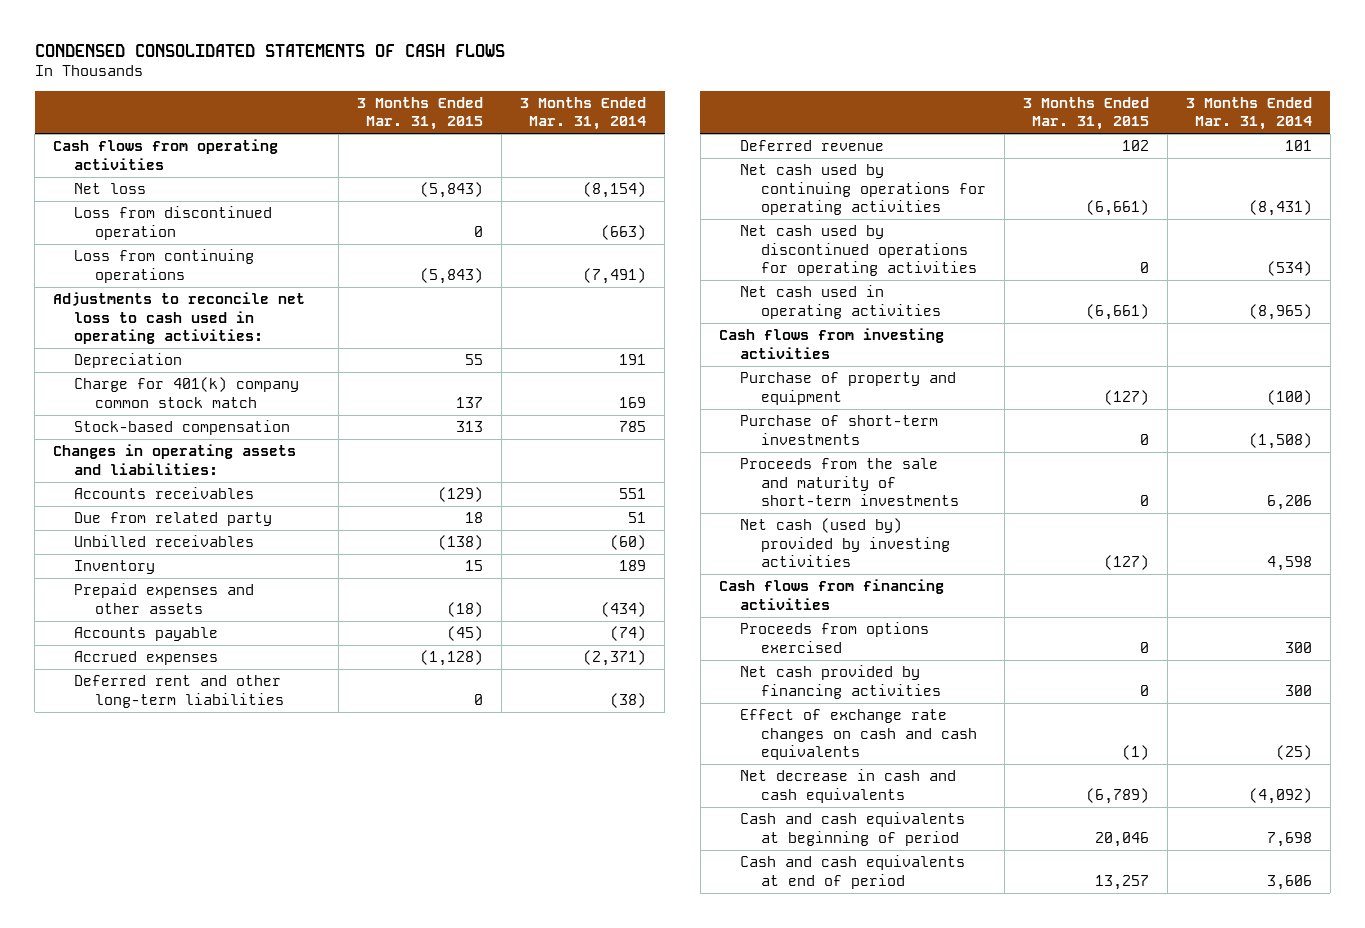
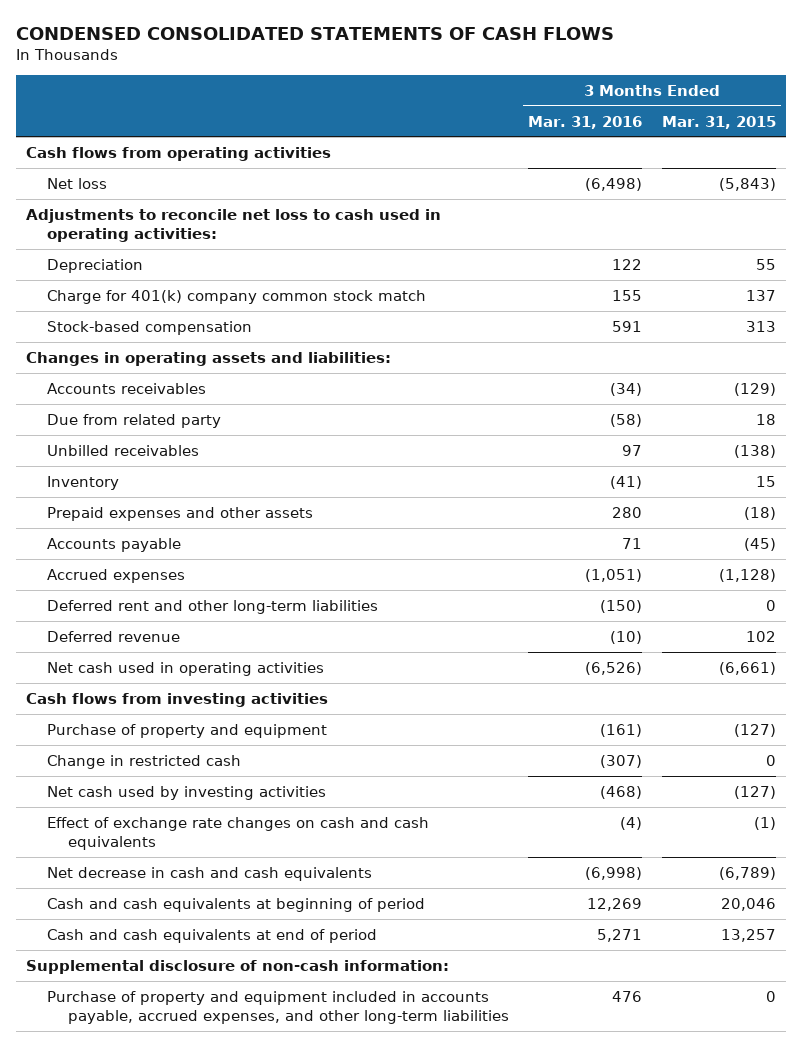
- | 3 Months Ended Mar. 31, 2015 | 3 Months Ended Mar. 31, 2014
+ | 3 Months Ended Mar. 31, 2016 | 3 Months Ended Mar. 31, 2015
- Loss from discontinued operation | 0 | (663)
- Loss from continuing operations | (5,843) | (7,491)
- Net cash used by continuing operations for operating activities | (6,661) | (8,431)
- Net cash used by discontinued operations for operating activities | 0 | (534)
- Purchase of short-term investments | 0 | (1,508)
- Proceeds from the sale and maturity of short-term investments | 0 | 6,206
- Net cash (used by) provided by investing activities | (127) | 4,598
- Cash flows from financing activities
- Proceeds from options exercised | 0 | 300
- Net cash provided by financing activities | 0 | 300
+ Change in restricted cash | (307) | 0
+ Net cash used by investing activities | (468) | (127)
+ Supplemental disclosure of non-cash information:
+ Purchase of property and equipment included in accounts payable, accrued expenses, and other long-term liabilities | 476 | 0

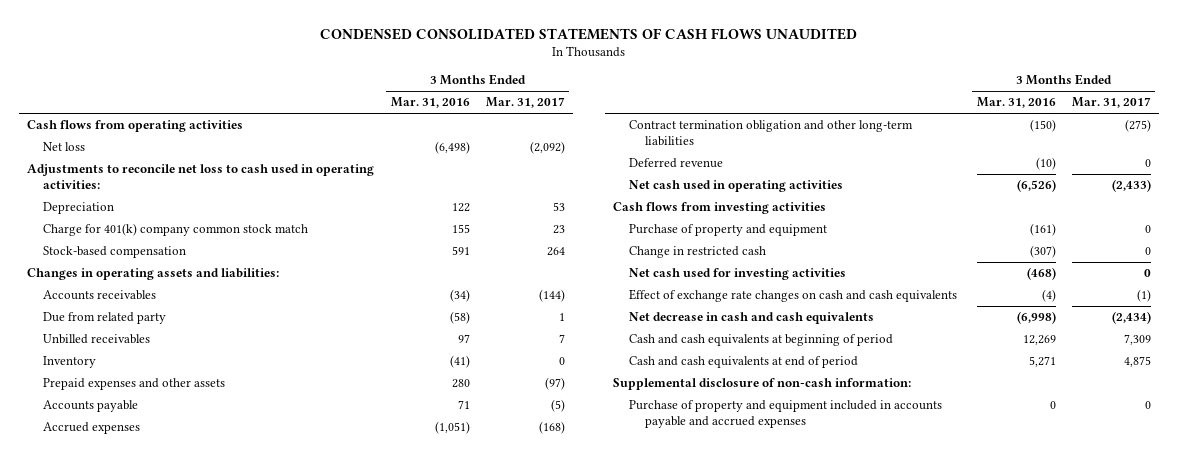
- CONDENSED CONSOLIDATED STATEMENTS OF CASH FLOWS
+ CONDENSED CONSOLIDATED STATEMENTS OF CASH FLOWS UNAUDITED
- | 3 Months Ended Mar. 31, 2016 | 3 Months Ended Mar. 31, 2015
+ | 3 Months Ended Mar. 31, 2016 | 3 Months Ended Mar. 31, 2017
- Deferred rent and other long-term liabilities | (150) | 0
+ Contract termination obligation and other long-term liabilities | (150) | (275)
- Net cash used by investing activities | (468) | (127)
+ Net cash used for investing activities | (468) | 0
- Purchase of property and equipment included in accounts payable, accrued expenses, and other long-term liabilities | 476 | 0
+ Purchase of property and equipment included in accounts payable and accrued expenses | 0 | 0

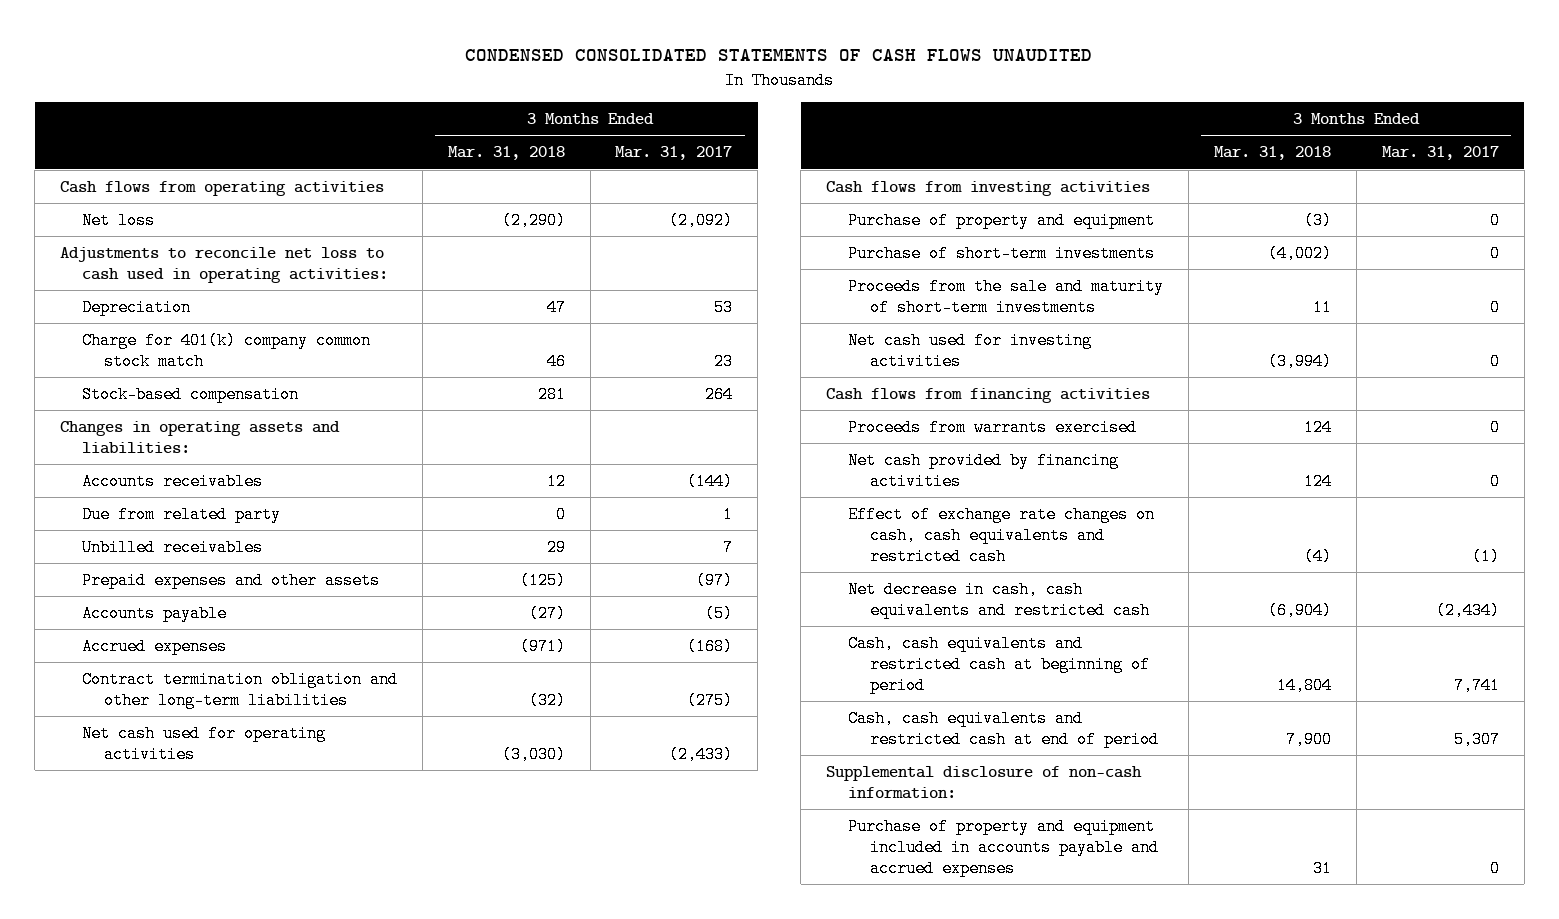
- | 3 Months Ended Mar. 31, 2016 | 3 Months Ended Mar. 31, 2017
+ | 3 Months Ended Mar. 31, 2018 | 3 Months Ended Mar. 31, 2017
- Inventory | (41) | 0
- Deferred revenue | (10) | 0
- Net cash used in operating activities | (6,526) | (2,433)
+ Net cash used for operating activities | (3,030) | (2,433)
- Change in restricted cash | (307) | 0
+ Purchase of short-term investments | (4,002) | 0
+ Proceeds from the sale and maturity of short-term investments | 11 | 0
- Effect of exchange rate changes on cash and cash equivalents | (4) | (1)
- Net decrease in cash and cash equivalents | (6,998) | (2,434)
- Cash and cash equivalents at beginning of period | 12,269 | 7,309
- Cash and cash equivalents at end of period | 5,271 | 4,875
+ Cash flows from financing activities
+ Proceeds from warrants exercised | 124 | 0
+ Net cash provided by financing activities | 124 | 0
+ Effect of exchange rate changes on cash, cash equivalents and restricted cash | (4) | (1)
+ Net decrease in cash, cash equivalents and restricted cash | (6,904) | (2,434)
+ Cash, cash equivalents and restricted cash at beginning of period | 14,804 | 7,741
+ Cash, cash equivalents and restricted cash at end of period | 7,900 | 5,307

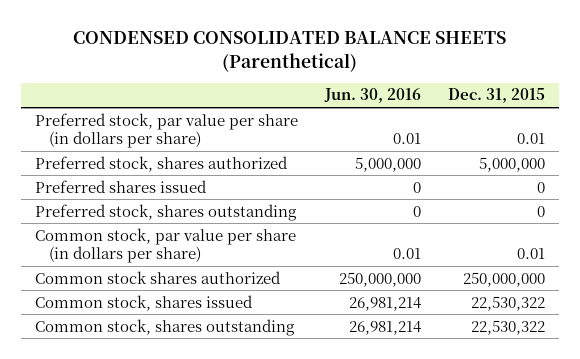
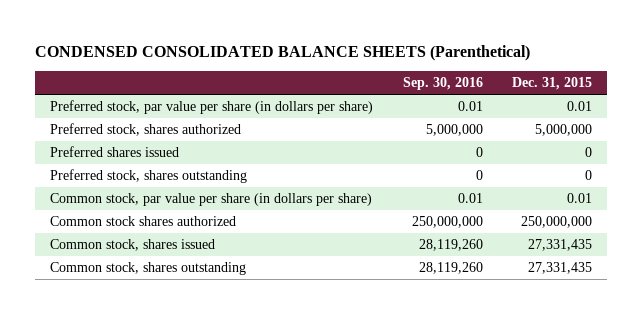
- | Jun. 30, 2016 | Dec. 31, 2015
+ | Sep. 30, 2016 | Dec. 31, 2015
- Common stock, shares issued | 26,981,214 | 22,530,322
- Common stock, shares outstanding | 26,981,214 | 22,530,322
+ Common stock, shares issued | 28,119,260 | 27,331,435
+ Common stock, shares outstanding | 28,119,260 | 27,331,435

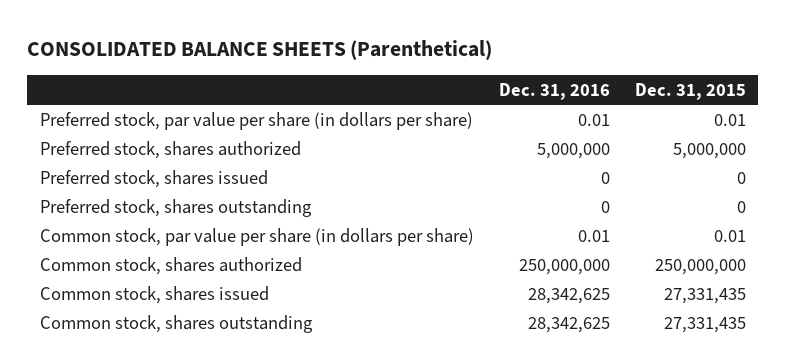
- CONDENSED CONSOLIDATED BALANCE SHEETS (Parenthetical)
+ CONSOLIDATED BALANCE SHEETS (Parenthetical)
- | Sep. 30, 2016 | Dec. 31, 2015
+ | Dec. 31, 2016 | Dec. 31, 2015
- Preferred shares issued | 0 | 0
+ Preferred stock, shares issued | 0 | 0
- Common stock shares authorized | 250,000,000 | 250,000,000
+ Common stock, shares authorized | 250,000,000 | 250,000,000

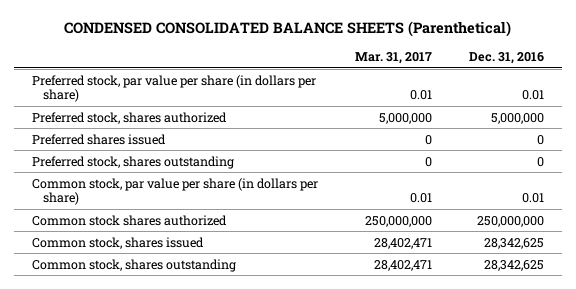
- CONSOLIDATED BALANCE SHEETS (Parenthetical)
+ CONDENSED CONSOLIDATED BALANCE SHEETS (Parenthetical)
- | Dec. 31, 2016 | Dec. 31, 2015
+ | Mar. 31, 2017 | Dec. 31, 2016
- Preferred stock, shares issued | 0 | 0
+ Preferred shares issued | 0 | 0
- Common stock, shares authorized | 250,000,000 | 250,000,000
+ Common stock shares authorized | 250,000,000 | 250,000,000

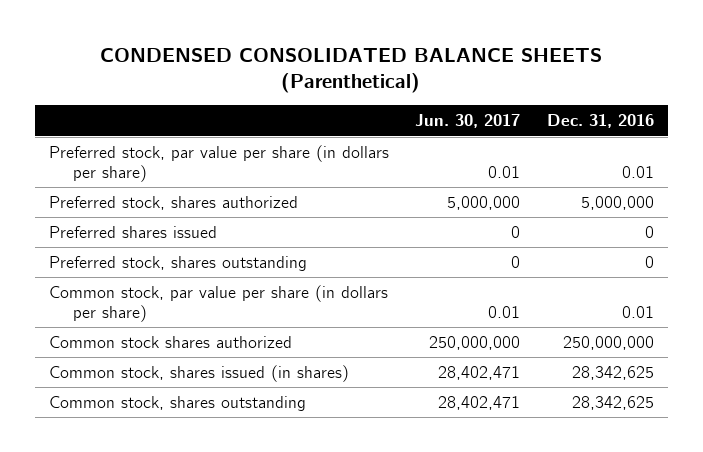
- | Mar. 31, 2017 | Dec. 31, 2016
+ | Jun. 30, 2017 | Dec. 31, 2016
- Common stock, shares issued | 28,402,471 | 28,342,625
+ Common stock, shares issued (in shares) | 28,402,471 | 28,342,625

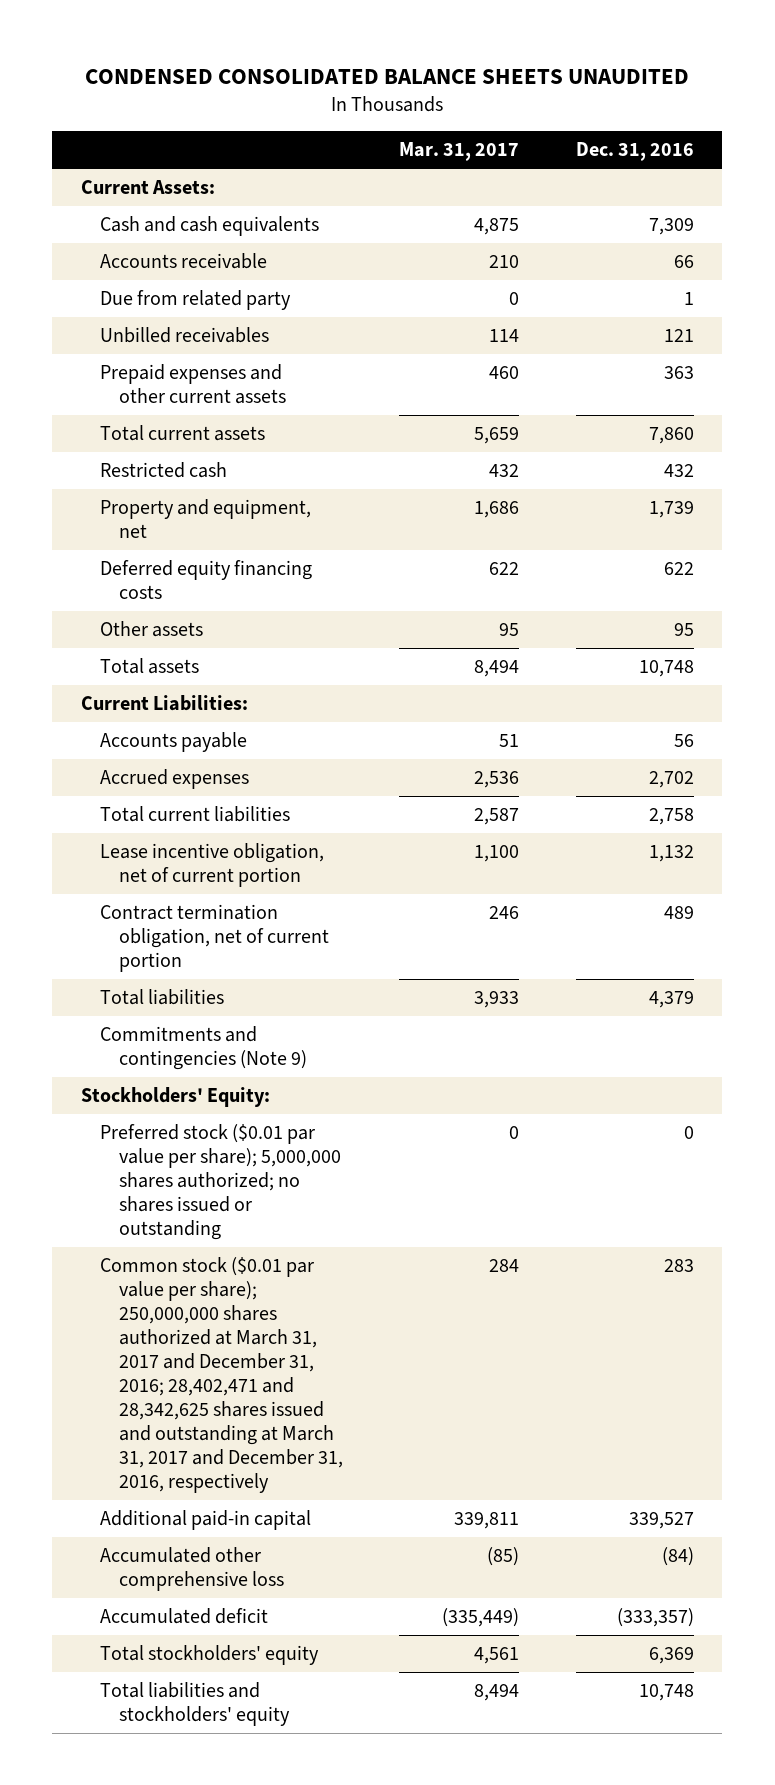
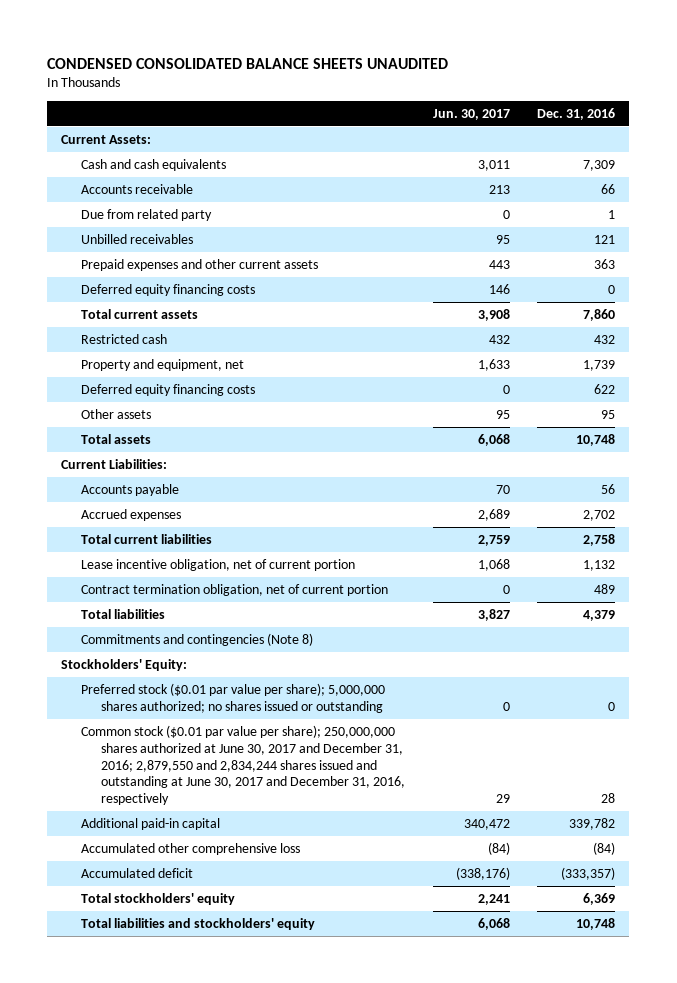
- | Mar. 31, 2017 | Dec. 31, 2016
+ | Jun. 30, 2017 | Dec. 31, 2016
+ Deferred equity financing costs | 146 | 0
- Commitments and contingencies (Note 9)
+ Commitments and contingencies (Note 8)
- Common stock ($0.01 par value per share); 250,000,000 shares authorized at March 31, 2017 and December 31, 2016; 28,402,471 and 28,342,625 shares issued and outstanding at March 31, 2017 and December 31, 2016, respectively | 284 | 283
- Additional paid-in capital | 339,811 | 339,527
+ Common stock ($0.01 par value per share); 250,000,000 shares authorized at June 30, 2017 and December 31, 2016; 2,879,550 and 2,834,244 shares issued and outstanding at June 30, 2017 and December 31, 2016, respectively | 29 | 28
+ Additional paid-in capital | 340,472 | 339,782

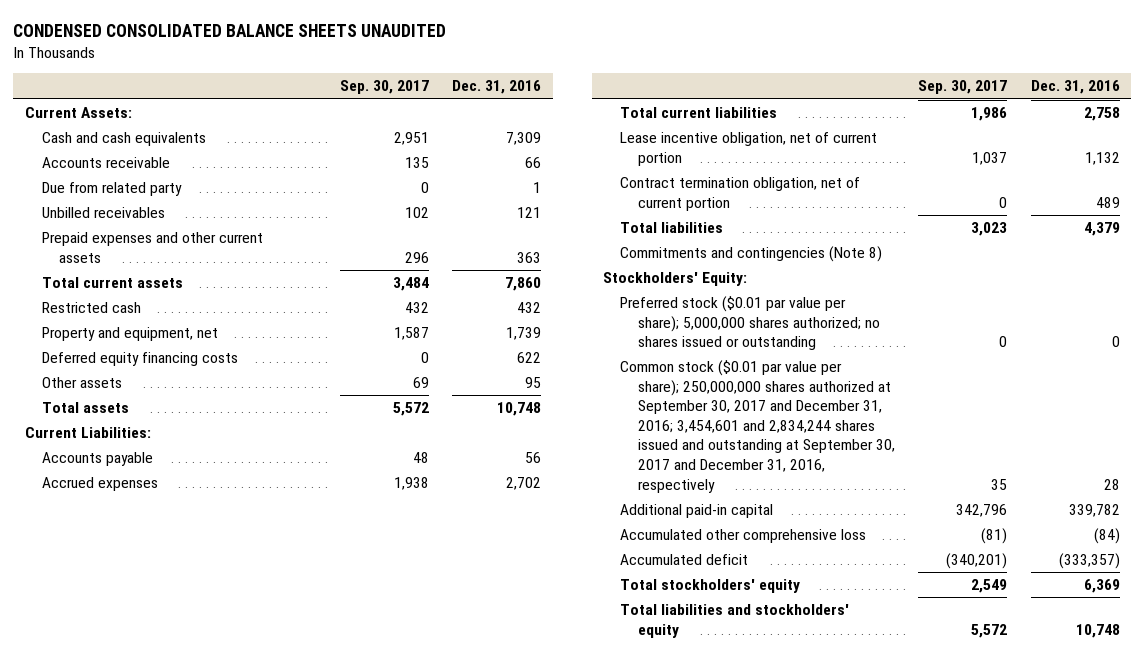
- | Jun. 30, 2017 | Dec. 31, 2016
+ | Sep. 30, 2017 | Dec. 31, 2016
- Deferred equity financing costs | 146 | 0
- Common stock ($0.01 par value per share); 250,000,000 shares authorized at June 30, 2017 and December 31, 2016; 2,879,550 and 2,834,244 shares issued and outstanding at June 30, 2017 and December 31, 2016, respectively | 29 | 28
+ Common stock ($0.01 par value per share); 250,000,000 shares authorized at September 30, 2017 and December 31, 2016; 3,454,601 and 2,834,244 shares issued and outstanding at September 30, 2017 and December 31, 2016, respectively | 35 | 28

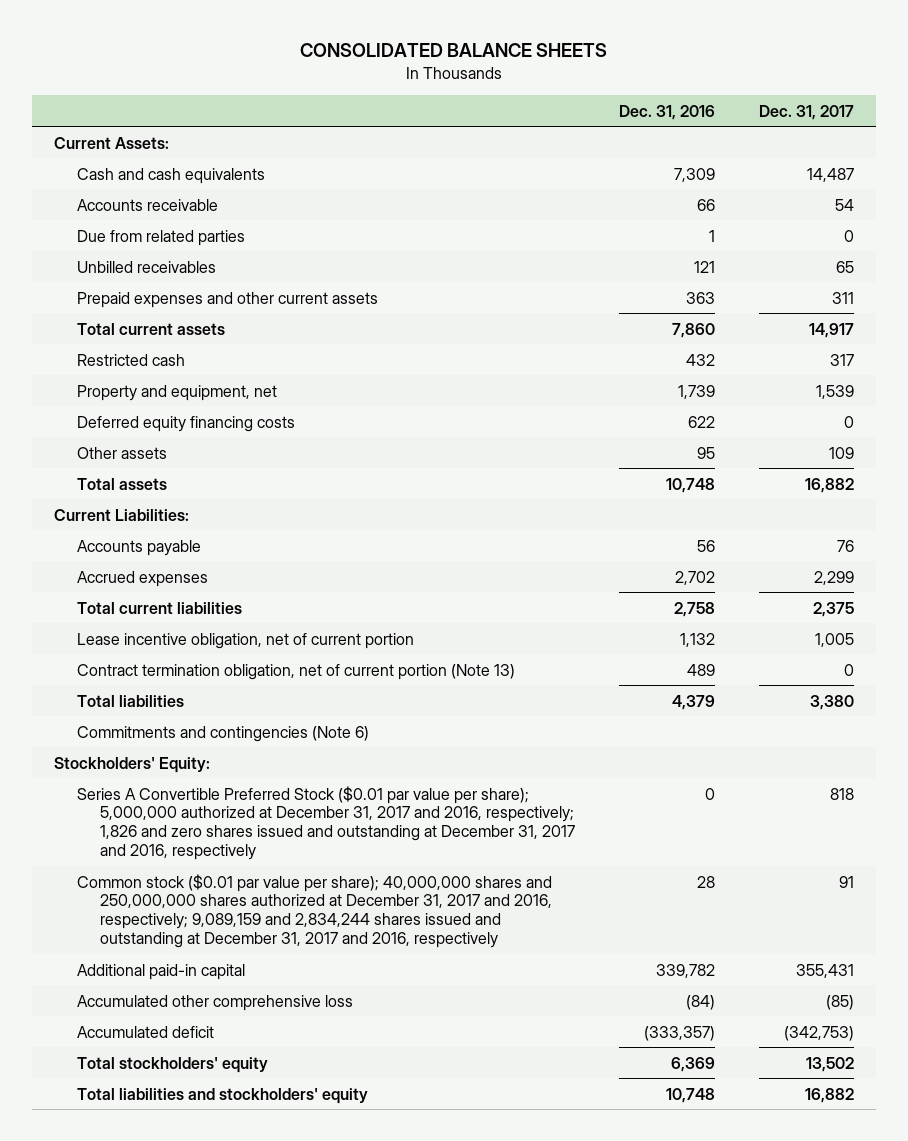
- CONDENSED CONSOLIDATED BALANCE SHEETS UNAUDITED
+ CONSOLIDATED BALANCE SHEETS
- | Sep. 30, 2017 | Dec. 31, 2016
+ | Dec. 31, 2016 | Dec. 31, 2017
- Due from related party | 0 | 1
+ Due from related parties | 1 | 0
- Contract termination obligation, net of current portion | 0 | 489
+ Contract termination obligation, net of current portion (Note 13) | 489 | 0
- Commitments and contingencies (Note 8)
+ Commitments and contingencies (Note 6)
- Preferred stock ($0.01 par value per share); 5,000,000 shares authorized; no shares issued or outstanding | 0 | 0
- Common stock ($0.01 par value per share); 250,000,000 shares authorized at September 30, 2017 and December 31, 2016; 3,454,601 and 2,834,244 shares issued and outstanding at September 30, 2017 and December 31, 2016, respectively | 35 | 28
+ Series A Convertible Preferred Stock ($0.01 par value per share); 5,000,000 authorized at December 31, 2017 and 2016, respectively; 1,826 and zero shares issued and outstanding at December 31, 2017 and 2016, respectively | 0 | 818
+ Common stock ($0.01 par value per share); 40,000,000 shares and 250,000,000 shares authorized at December 31, 2017 and 2016, respectively; 9,089,159 and 2,834,244 shares issued and outstanding at December 31, 2017 and 2016, respectively | 28 | 91

